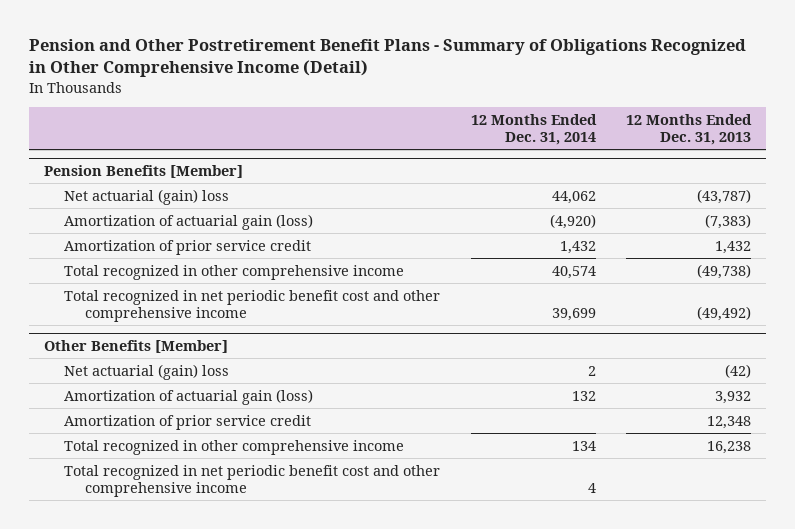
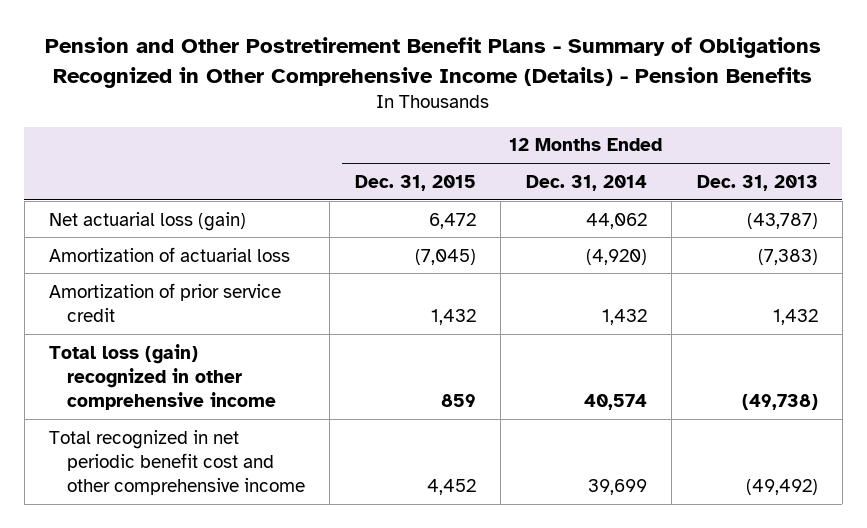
- Pension and Other Postretirement Benefit Plans - Summary of Obligations Recognized in Other Comprehensive Income (Detail)
+ Pension and Other Postretirement Benefit Plans - Summary of Obligations Recognized in Other Comprehensive Income (Details) - Pension Benefits
- | 12 Months Ended Dec. 31, 2014 | 12 Months Ended Dec. 31, 2013
+ | 12 Months Ended Dec. 31, 2015 | 12 Months Ended Dec. 31, 2014 | 12 Months Ended Dec. 31, 2013
- Pension Benefits [Member]
- Net actuarial (gain) loss | 44,062 | (43,787)
- Amortization of actuarial gain (loss) | (4,920) | (7,383)
+ Net actuarial loss (gain) | 6,472 | 44,062 | (43,787)
+ Amortization of actuarial loss | (7,045) | (4,920) | (7,383)
- Total recognized in other comprehensive income | 40,574 | (49,738)
+ Total loss (gain) recognized in other comprehensive income | 859 | 40,574 | (49,738)
- Other Benefits [Member]
- Net actuarial (gain) loss | 2 | (42)
- Amortization of actuarial gain (loss) | 132 | 3,932
- Amortization of prior service credit | | 12,348
- Total recognized in other comprehensive income | 134 | 16,238
- Total recognized in net periodic benefit cost and other comprehensive income | 4 |

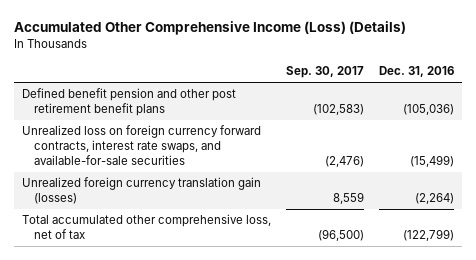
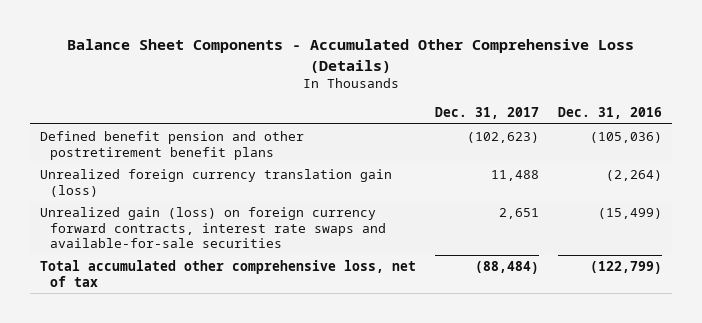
- Accumulated Other Comprehensive Income (Loss) (Details)
+ Balance Sheet Components - Accumulated Other Comprehensive Loss (Details)
- | Sep. 30, 2017 | Dec. 31, 2016
+ | Dec. 31, 2017 | Dec. 31, 2016
- Defined benefit pension and other post retirement benefit plans | (102,583) | (105,036)
- Unrealized loss on foreign currency forward contracts, interest rate swaps, and available-for-sale securities | (2,476) | (15,499)
- Unrealized foreign currency translation gain (losses) | 8,559 | (2,264)
+ Defined benefit pension and other postretirement benefit plans | (102,623) | (105,036)
+ Unrealized foreign currency translation gain (loss) | 11,488 | (2,264)
+ Unrealized gain (loss) on foreign currency forward contracts, interest rate swaps and available-for-sale securities | 2,651 | (15,499)

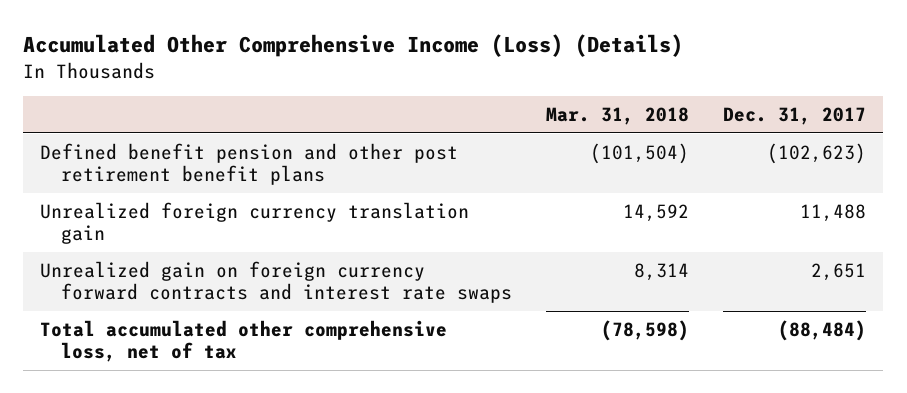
- Balance Sheet Components - Accumulated Other Comprehensive Loss (Details)
+ Accumulated Other Comprehensive Income (Loss) (Details)
- | Dec. 31, 2017 | Dec. 31, 2016
+ | Mar. 31, 2018 | Dec. 31, 2017
- Defined benefit pension and other postretirement benefit plans | (102,623) | (105,036)
- Unrealized foreign currency translation gain (loss) | 11,488 | (2,264)
- Unrealized gain (loss) on foreign currency forward contracts, interest rate swaps and available-for-sale securities | 2,651 | (15,499)
+ Defined benefit pension and other post retirement benefit plans | (101,504) | (102,623)
+ Unrealized foreign currency translation gain | 14,592 | 11,488
+ Unrealized gain on foreign currency forward contracts and interest rate swaps | 8,314 | 2,651

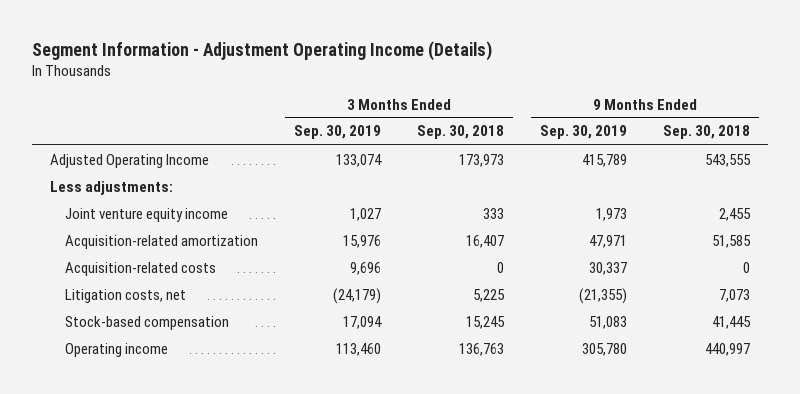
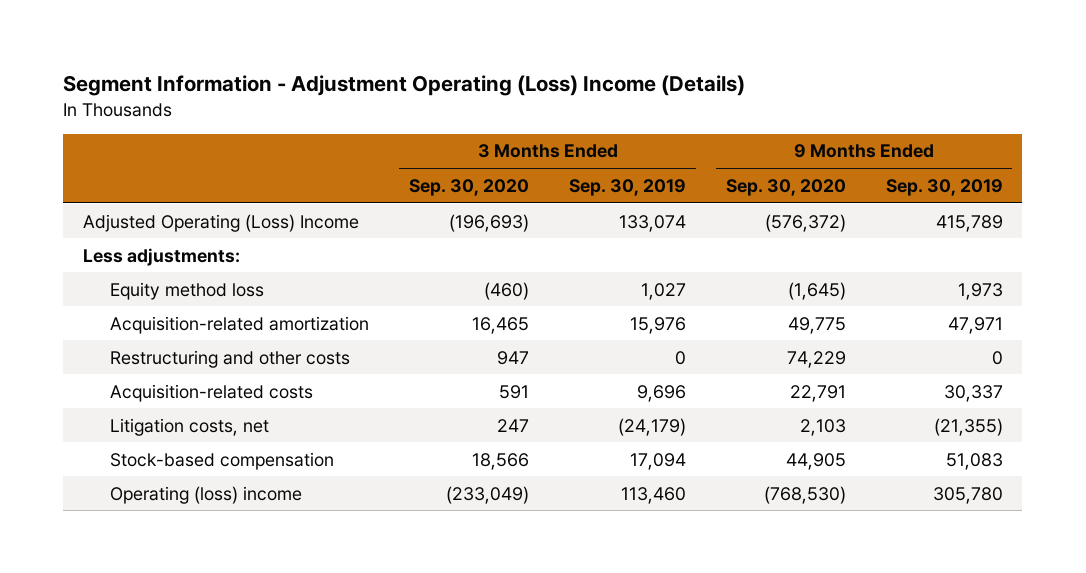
- Segment Information - Adjustment Operating Income (Details)
+ Segment Information - Adjustment Operating (Loss) Income (Details)
- | 3 Months Ended Sep. 30, 2019 | 3 Months Ended Sep. 30, 2018 | 9 Months Ended Sep. 30, 2019 | 9 Months Ended Sep. 30, 2018
+ | 3 Months Ended Sep. 30, 2020 | 3 Months Ended Sep. 30, 2019 | 9 Months Ended Sep. 30, 2020 | 9 Months Ended Sep. 30, 2019
- Adjusted Operating Income | 133,074 | 173,973 | 415,789 | 543,555
+ Adjusted Operating (Loss) Income | (196,693) | 133,074 | (576,372) | 415,789
- Joint venture equity income | 1,027 | 333 | 1,973 | 2,455
+ Equity method loss | (460) | 1,027 | (1,645) | 1,973
+ Restructuring and other costs | 947 | 0 | 74,229 | 0
- Operating income | 113,460 | 136,763 | 305,780 | 440,997
+ Operating (loss) income | (233,049) | 113,460 | (768,530) | 305,780

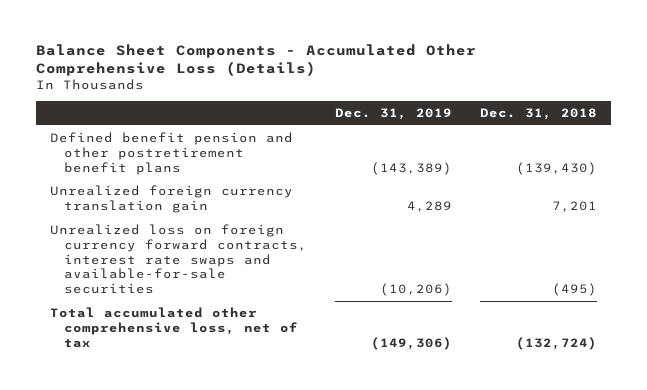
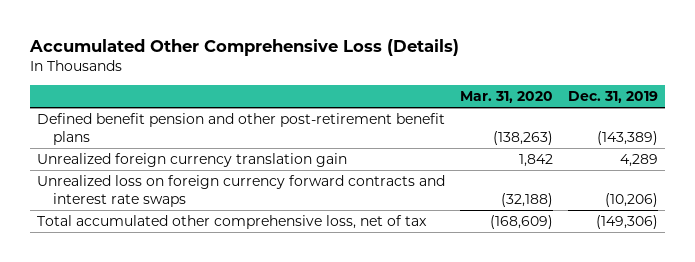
- Balance Sheet Components - Accumulated Other Comprehensive Loss (Details)
+ Accumulated Other Comprehensive Loss (Details)
- | Dec. 31, 2019 | Dec. 31, 2018
+ | Mar. 31, 2020 | Dec. 31, 2019
- Defined benefit pension and other postretirement benefit plans | (143,389) | (139,430)
+ Defined benefit pension and other post-retirement benefit plans | (138,263) | (143,389)
- Unrealized loss on foreign currency forward contracts, interest rate swaps and available-for-sale securities | (10,206) | (495)
+ Unrealized loss on foreign currency forward contracts and interest rate swaps | (32,188) | (10,206)

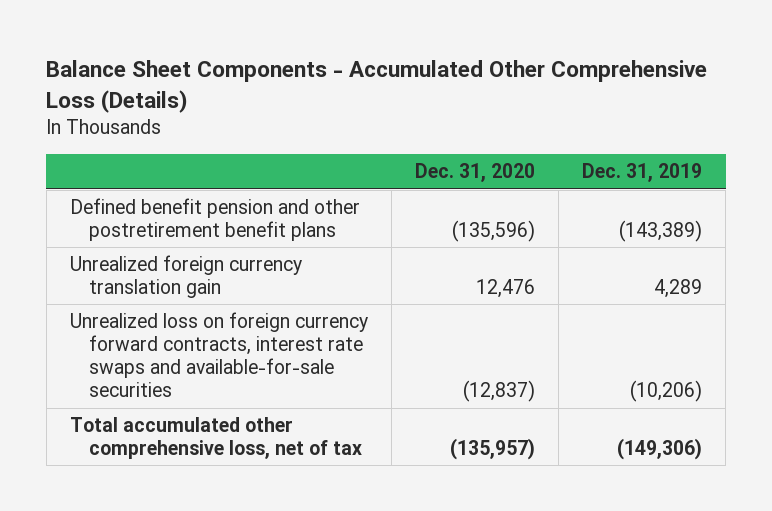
- Accumulated Other Comprehensive Loss (Details)
+ Balance Sheet Components - Accumulated Other Comprehensive Loss (Details)
- | Mar. 31, 2020 | Dec. 31, 2019
+ | Dec. 31, 2020 | Dec. 31, 2019
- Defined benefit pension and other post-retirement benefit plans | (138,263) | (143,389)
+ Defined benefit pension and other postretirement benefit plans | (135,596) | (143,389)
- Unrealized loss on foreign currency forward contracts and interest rate swaps | (32,188) | (10,206)
+ Unrealized loss on foreign currency forward contracts, interest rate swaps and available-for-sale securities | (12,837) | (10,206)

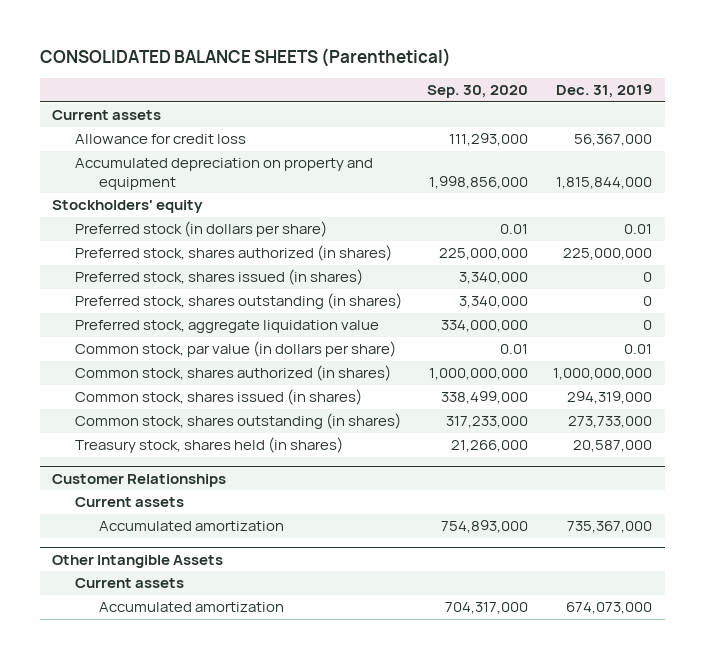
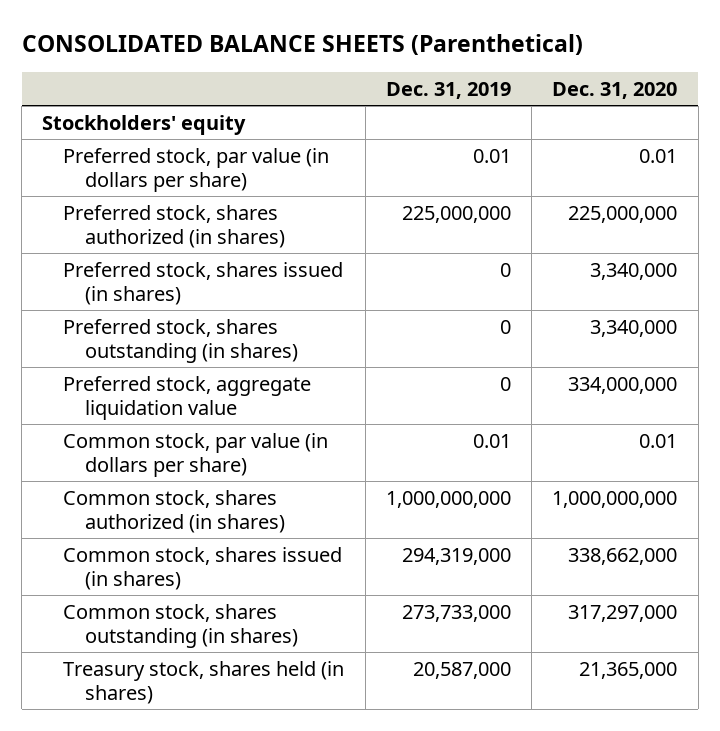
- | Sep. 30, 2020 | Dec. 31, 2019
+ | Dec. 31, 2019 | Dec. 31, 2020
- Current assets
- Allowance for credit loss | 111,293,000 | 56,367,000
- Accumulated depreciation on property and equipment | 1,998,856,000 | 1,815,844,000
- Preferred stock (in dollars per share) | 0.01 | 0.01
+ Preferred stock, par value (in dollars per share) | 0.01 | 0.01
- Customer Relationships
- Current assets
- Accumulated amortization | 754,893,000 | 735,367,000
- Other Intangible Assets
- Current assets
- Accumulated amortization | 704,317,000 | 674,073,000

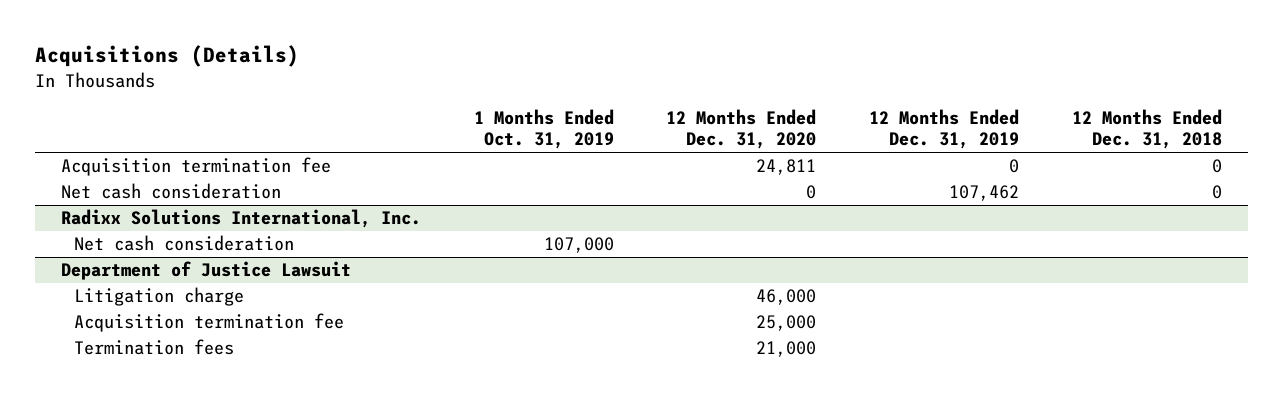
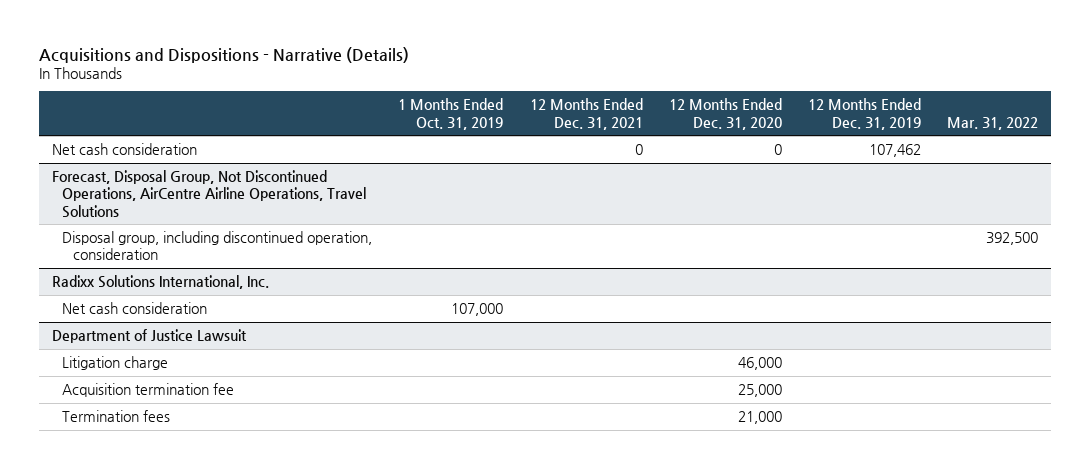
- Acquisitions (Details)
+ Acquisitions and Dispositions - Narrative (Details)
- | 1 Months Ended Oct. 31, 2019 | 12 Months Ended Dec. 31, 2020 | 12 Months Ended Dec. 31, 2019 | 12 Months Ended Dec. 31, 2018
+ | 1 Months Ended Oct. 31, 2019 | 12 Months Ended Dec. 31, 2021 | 12 Months Ended Dec. 31, 2020 | 12 Months Ended Dec. 31, 2019 | Mar. 31, 2022
- Acquisition termination fee | | 24,811 | 0 | 0
+ Forecast, Disposal Group, Not Discontinued Operations, AirCentre Airline Operations, Travel Solutions
+ Disposal group, including discontinued operation, consideration | | | | | 392,500

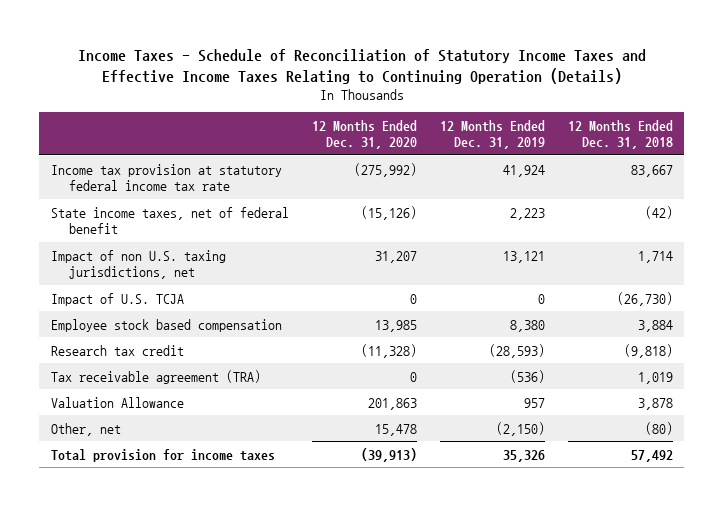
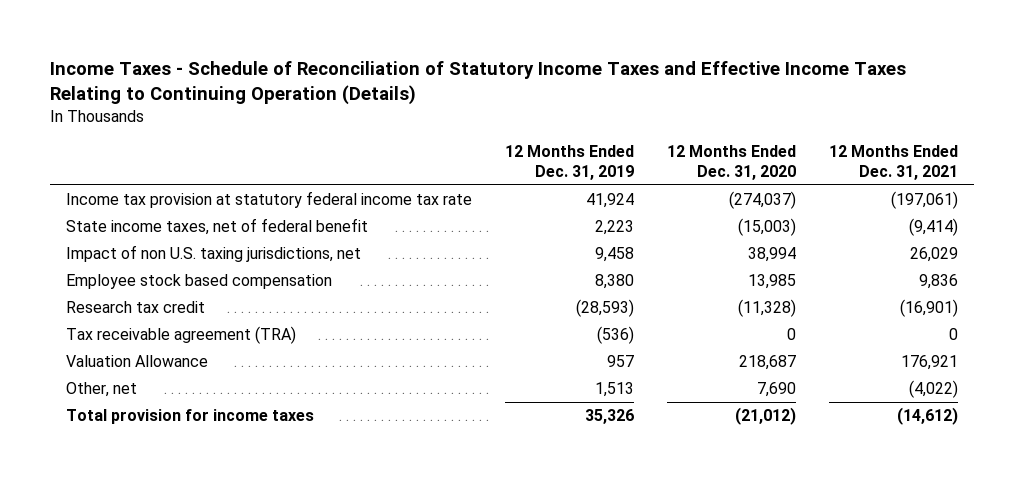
- | 12 Months Ended Dec. 31, 2020 | 12 Months Ended Dec. 31, 2019 | 12 Months Ended Dec. 31, 2018
+ | 12 Months Ended Dec. 31, 2019 | 12 Months Ended Dec. 31, 2020 | 12 Months Ended Dec. 31, 2021
- Income tax provision at statutory federal income tax rate | (275,992) | 41,924 | 83,667
- State income taxes, net of federal benefit | (15,126) | 2,223 | (42)
- Impact of non U.S. taxing jurisdictions, net | 31,207 | 13,121 | 1,714
- Impact of U.S. TCJA | 0 | 0 | (26,730)
+ Income tax provision at statutory federal income tax rate | 41,924 | (274,037) | (197,061)
+ State income taxes, net of federal benefit | 2,223 | (15,003) | (9,414)
+ Impact of non U.S. taxing jurisdictions, net | 9,458 | 38,994 | 26,029
- Valuation Allowance | 201,863 | 957 | 3,878
- Other, net | 15,478 | (2,150) | (80)
- Total provision for income taxes | (39,913) | 35,326 | 57,492
+ Valuation Allowance | 957 | 218,687 | 176,921
+ Other, net | 1,513 | 7,690 | (4,022)
+ Total provision for income taxes | 35,326 | (21,012) | (14,612)

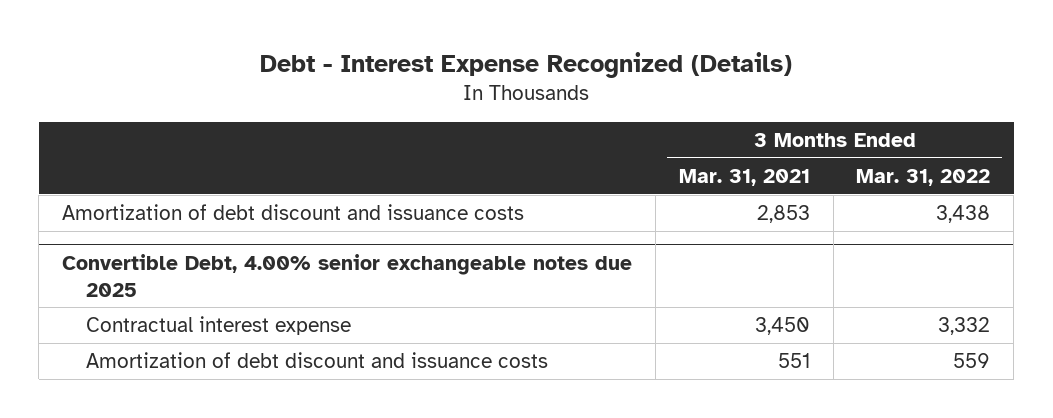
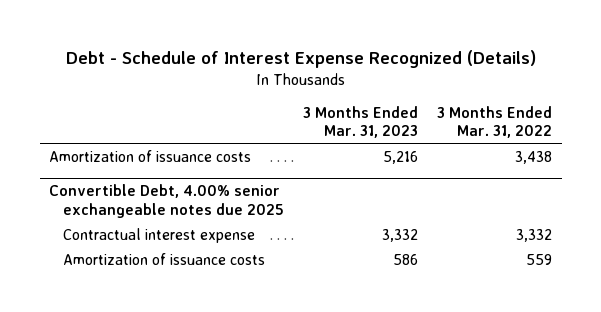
- Debt - Interest Expense Recognized (Details)
+ Debt - Schedule of Interest Expense Recognized (Details)
- | 3 Months Ended Mar. 31, 2021 | 3 Months Ended Mar. 31, 2022
+ | 3 Months Ended Mar. 31, 2023 | 3 Months Ended Mar. 31, 2022
- Amortization of debt discount and issuance costs | 2,853 | 3,438
+ Amortization of issuance costs | 5,216 | 3,438
@ Convertible Debt, 4.00% senior exchangeable notes due 2025
- Amortization of debt discount and issuance costs | 551 | 559
+ Amortization of issuance costs | 586 | 559

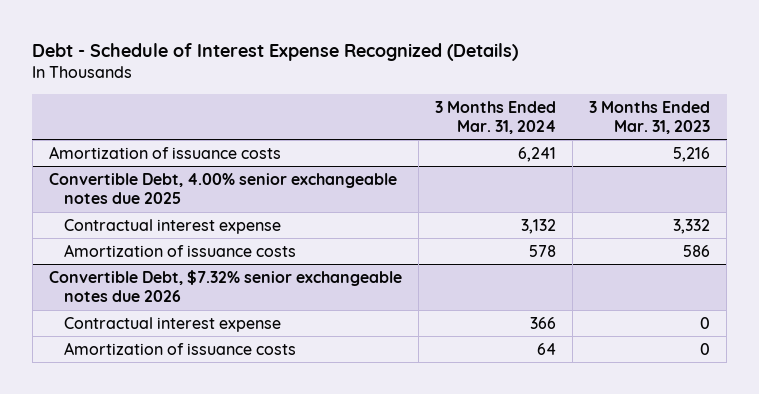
- | 3 Months Ended Mar. 31, 2023 | 3 Months Ended Mar. 31, 2022
+ | 3 Months Ended Mar. 31, 2024 | 3 Months Ended Mar. 31, 2023
+ Convertible Debt, $7.32% senior exchangeable notes due 2026
+ Contractual interest expense | 366 | 0
+ Amortization of issuance costs | 64 | 0

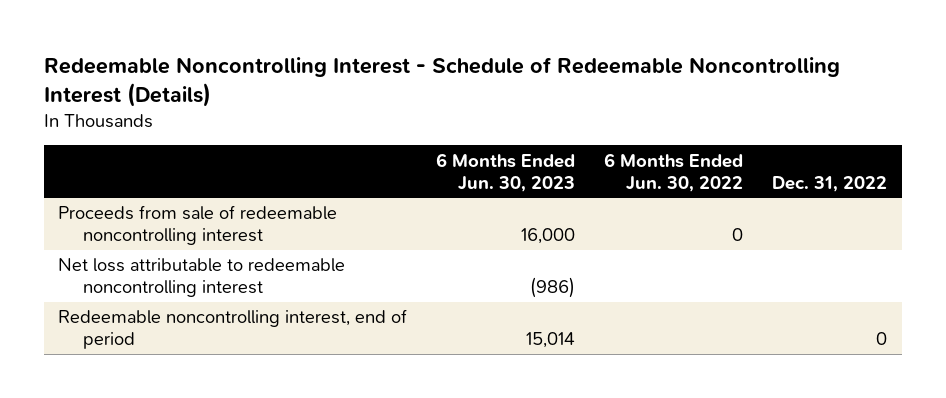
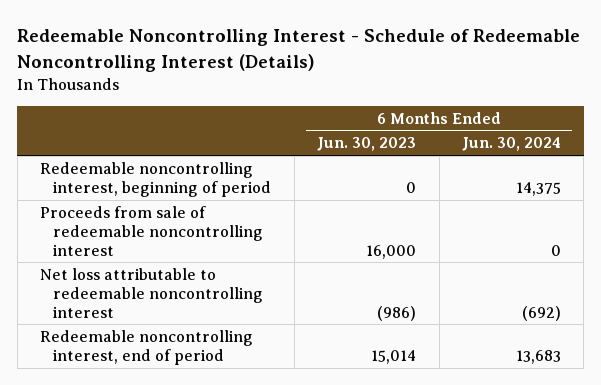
- | 6 Months Ended Jun. 30, 2023 | 6 Months Ended Jun. 30, 2022 | Dec. 31, 2022
+ | 6 Months Ended Jun. 30, 2023 | 6 Months Ended Jun. 30, 2024
+ Redeemable noncontrolling interest, beginning of period | 0 | 14,375

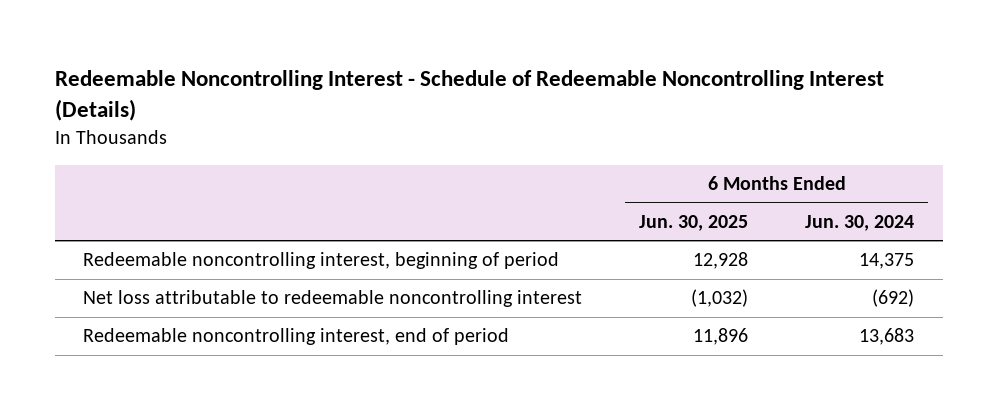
- | 6 Months Ended Jun. 30, 2023 | 6 Months Ended Jun. 30, 2024
+ | 6 Months Ended Jun. 30, 2025 | 6 Months Ended Jun. 30, 2024
- Proceeds from sale of redeemable noncontrolling interest | 16,000 | 0

